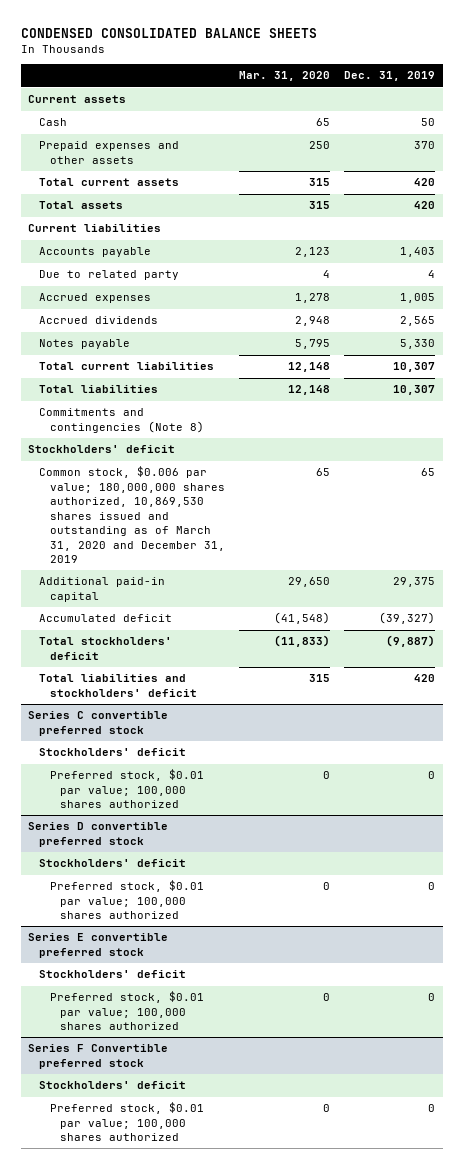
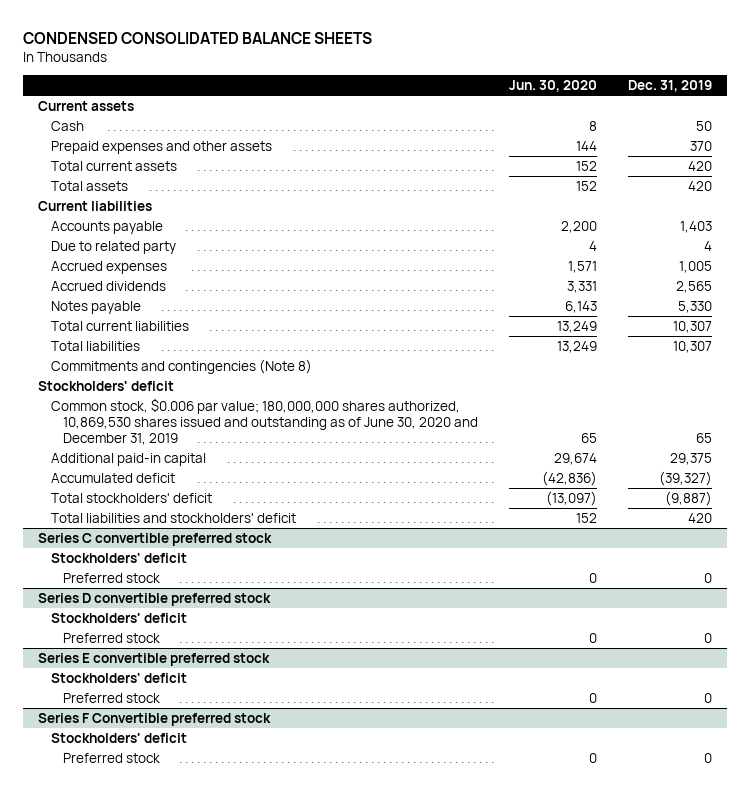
- | Mar. 31, 2020 | Dec. 31, 2019
+ | Jun. 30, 2020 | Dec. 31, 2019
- Common stock, $0.006 par value; 180,000,000 shares authorized, 10,869,530 shares issued and outstanding as of March 31, 2020 and December 31, 2019 | 65 | 65
+ Common stock, $0.006 par value; 180,000,000 shares authorized, 10,869,530 shares issued and outstanding as of June 30, 2020 and December 31, 2019 | 65 | 65
@ Series C convertible preferred stock
- Preferred stock, $0.01 par value; 100,000 shares authorized | 0 | 0
+ Preferred stock | 0 | 0
@ Series D convertible preferred stock
- Preferred stock, $0.01 par value; 100,000 shares authorized | 0 | 0
+ Preferred stock | 0 | 0
@ Series E convertible preferred stock
- Preferred stock, $0.01 par value; 100,000 shares authorized | 0 | 0
+ Preferred stock | 0 | 0
@ Series F Convertible preferred stock
- Preferred stock, $0.01 par value; 100,000 shares authorized | 0 | 0
+ Preferred stock | 0 | 0

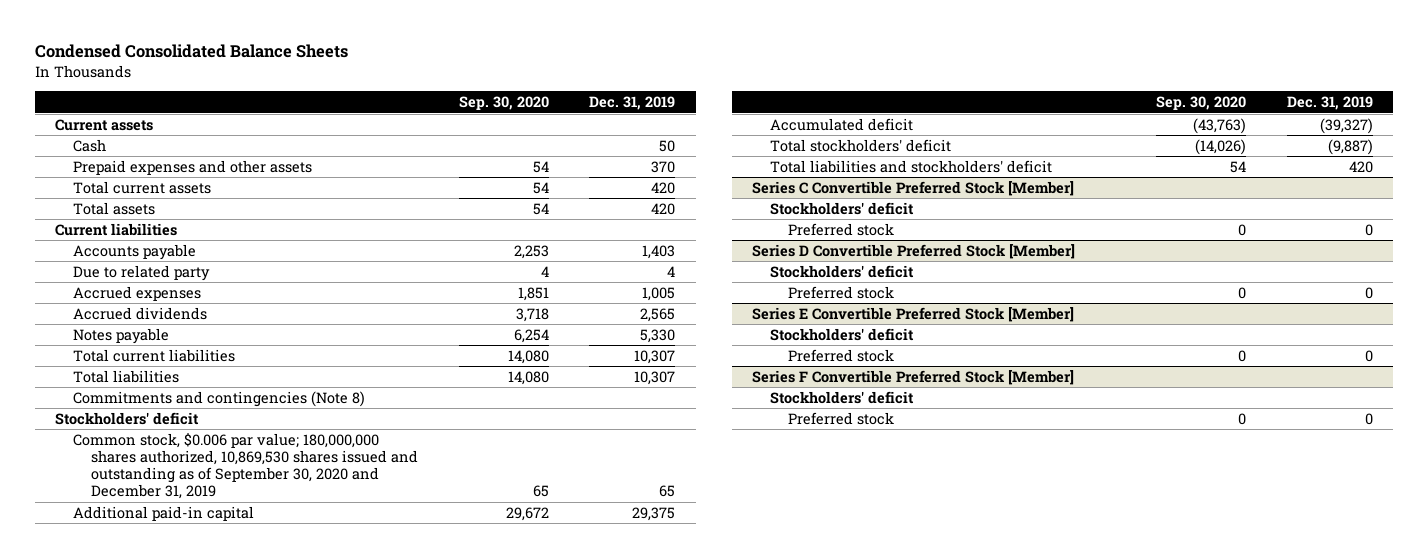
- CONDENSED CONSOLIDATED BALANCE SHEETS
+ Condensed Consolidated Balance Sheets
- | Jun. 30, 2020 | Dec. 31, 2019
+ | Sep. 30, 2020 | Dec. 31, 2019
- Common stock, $0.006 par value; 180,000,000 shares authorized, 10,869,530 shares issued and outstanding as of June 30, 2020 and December 31, 2019 | 65 | 65
+ Common stock, $0.006 par value; 180,000,000 shares authorized, 10,869,530 shares issued and outstanding as of September 30, 2020 and December 31, 2019 | 65 | 65
- Series C convertible preferred stock
+ Series C Convertible Preferred Stock [Member]
- Series D convertible preferred stock
+ Series D Convertible Preferred Stock [Member]
- Series E convertible preferred stock
+ Series E Convertible Preferred Stock [Member]
- Series F Convertible preferred stock
+ Series F Convertible Preferred Stock [Member]

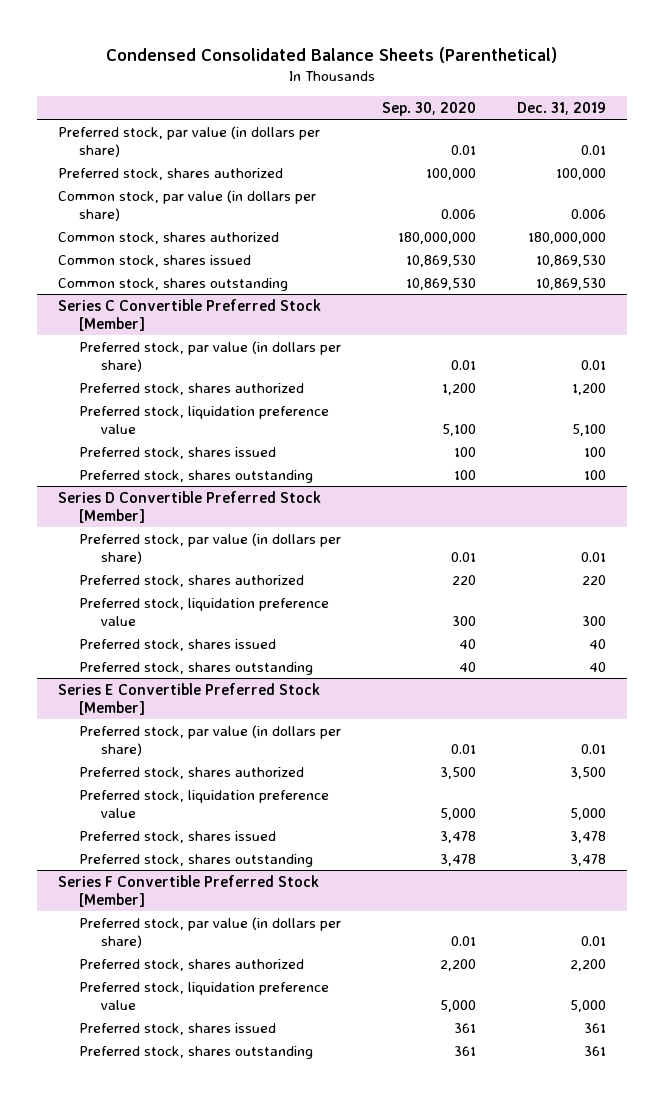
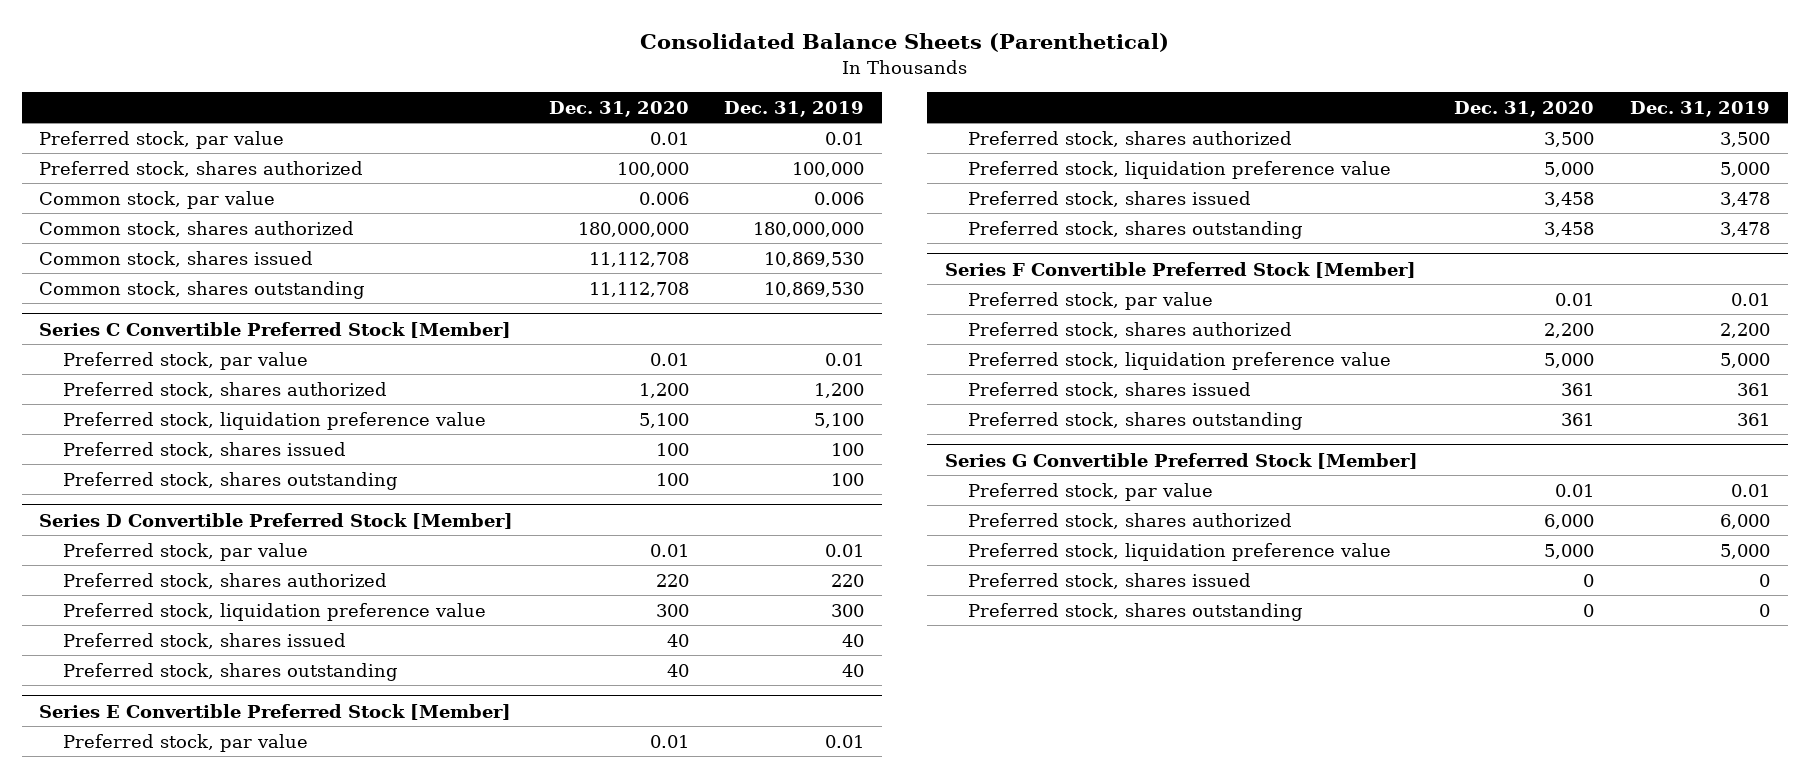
- Condensed Consolidated Balance Sheets (Parenthetical)
+ Consolidated Balance Sheets (Parenthetical)
- | Sep. 30, 2020 | Dec. 31, 2019
+ | Dec. 31, 2020 | Dec. 31, 2019
- Preferred stock, par value (in dollars per share) | 0.01 | 0.01
+ Preferred stock, par value | 0.01 | 0.01
- Common stock, par value (in dollars per share) | 0.006 | 0.006
+ Common stock, par value | 0.006 | 0.006
@ Series C Convertible Preferred Stock [Member]
- Preferred stock, par value (in dollars per share) | 0.01 | 0.01
+ Preferred stock, par value | 0.01 | 0.01
@ Series D Convertible Preferred Stock [Member]
- Preferred stock, par value (in dollars per share) | 0.01 | 0.01
+ Preferred stock, par value | 0.01 | 0.01
@ Series E Convertible Preferred Stock [Member]
- Preferred stock, par value (in dollars per share) | 0.01 | 0.01
+ Preferred stock, par value | 0.01 | 0.01
@ Series F Convertible Preferred Stock [Member]
- Preferred stock, par value (in dollars per share) | 0.01 | 0.01
+ Preferred stock, par value | 0.01 | 0.01
+ Series G Convertible Preferred Stock [Member]
+ Preferred stock, par value | 0.01 | 0.01
+ Preferred stock, shares authorized | 6,000 | 6,000
+ Preferred stock, liquidation preference value | 5,000 | 5,000
+ Preferred stock, shares issued | 0 | 0
+ Preferred stock, shares outstanding | 0 | 0

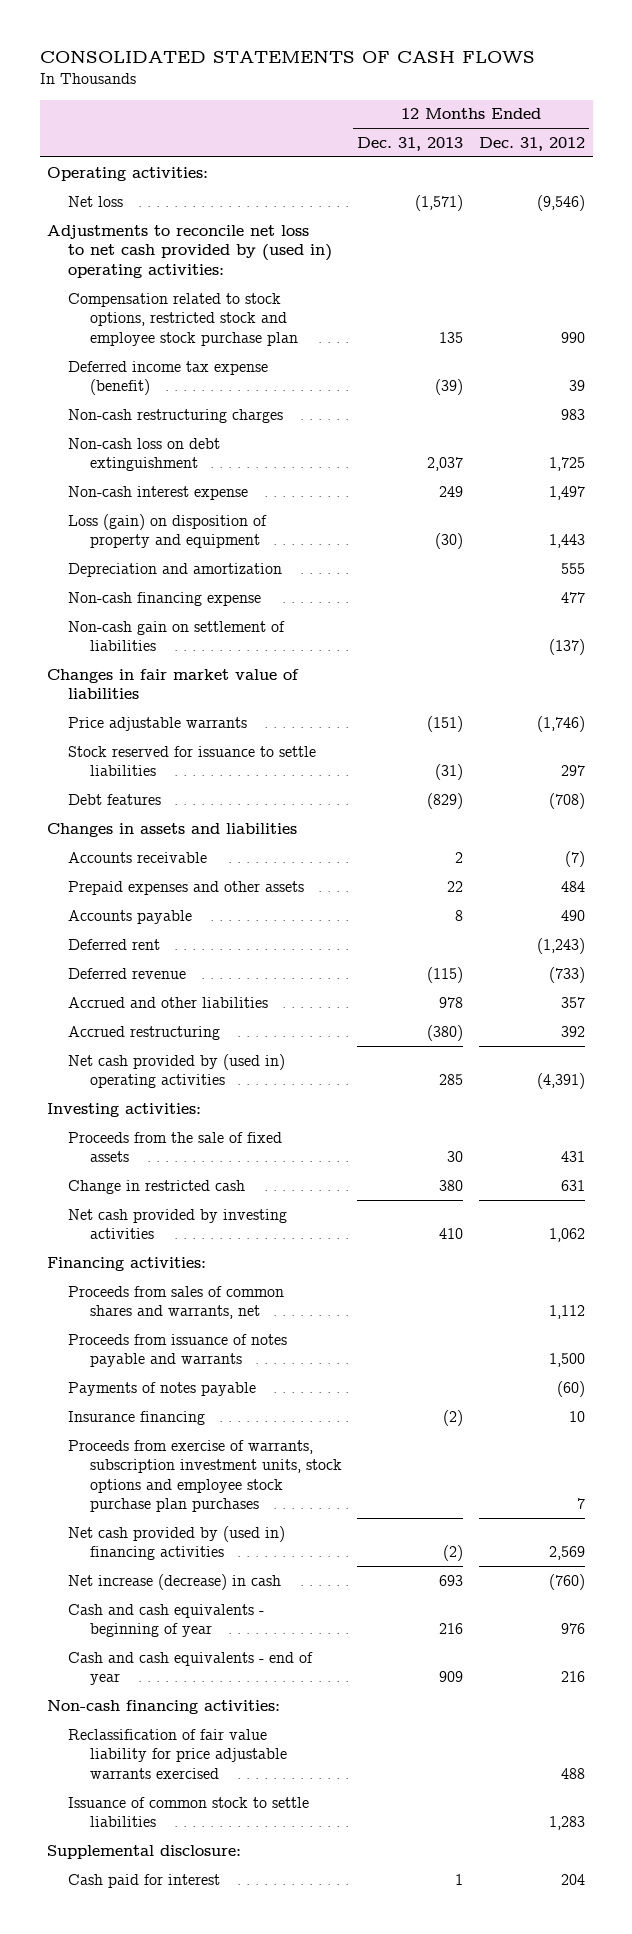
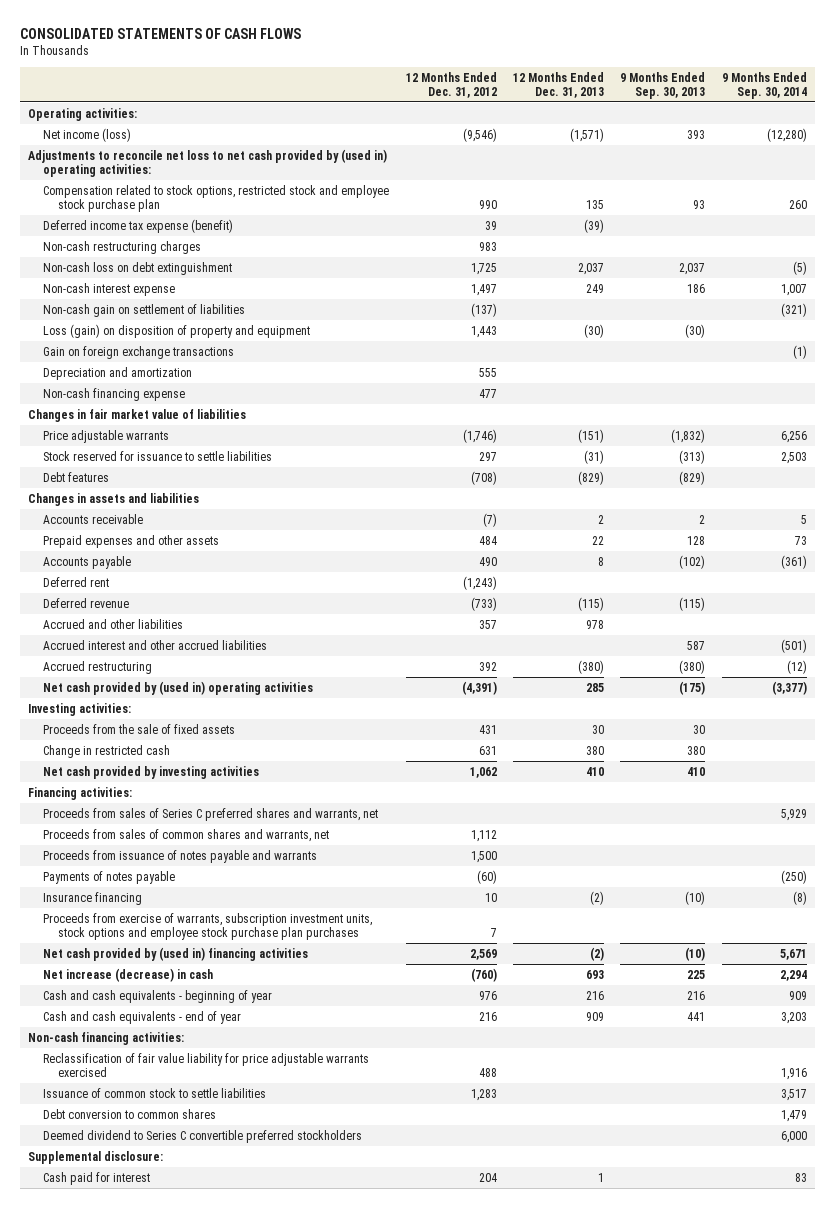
- | 12 Months Ended Dec. 31, 2013 | 12 Months Ended Dec. 31, 2012
+ | 12 Months Ended Dec. 31, 2012 | 12 Months Ended Dec. 31, 2013 | 9 Months Ended Sep. 30, 2013 | 9 Months Ended Sep. 30, 2014
- Net loss | (1,571) | (9,546)
+ Net income (loss) | (9,546) | (1,571) | 393 | (12,280)
moved up: Non-cash gain on settlement of liabilities | (137) | | | (321)
+ Gain on foreign exchange transactions | | | | (1)
+ Accrued interest and other accrued liabilities | | | 587 | (501)
+ Proceeds from sales of Series C preferred shares and warrants, net | | | | 5,929
+ Debt conversion to common shares | | | | 1,479
+ Deemed dividend to Series C convertible preferred stockholders | | | | 6,000

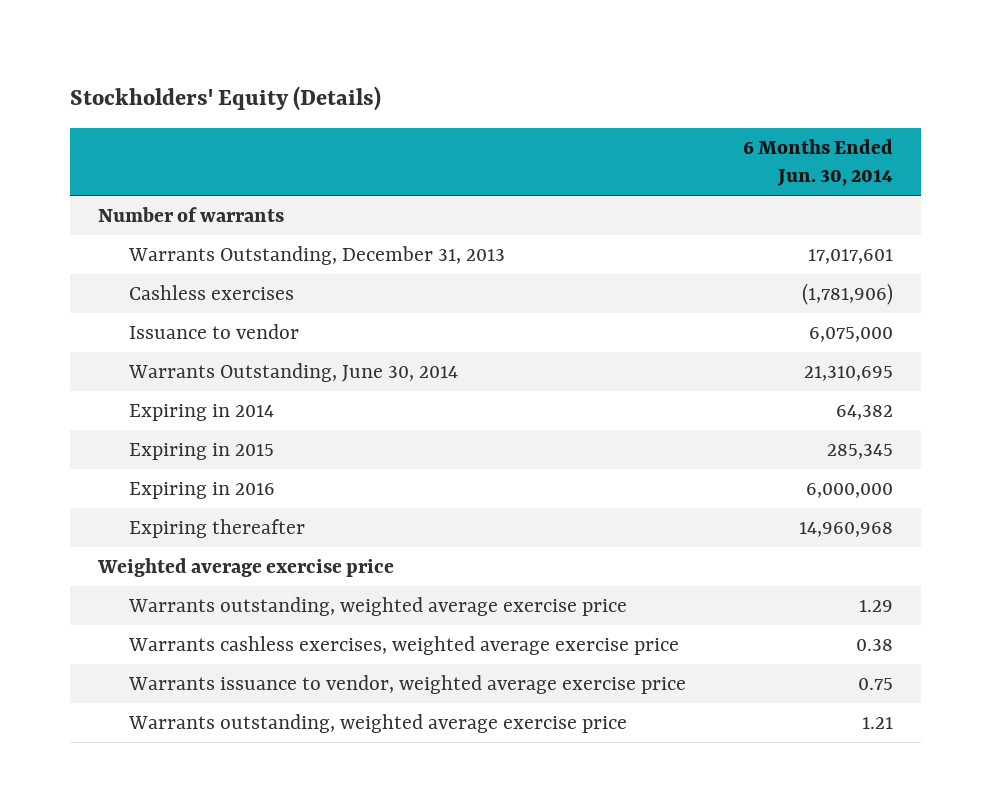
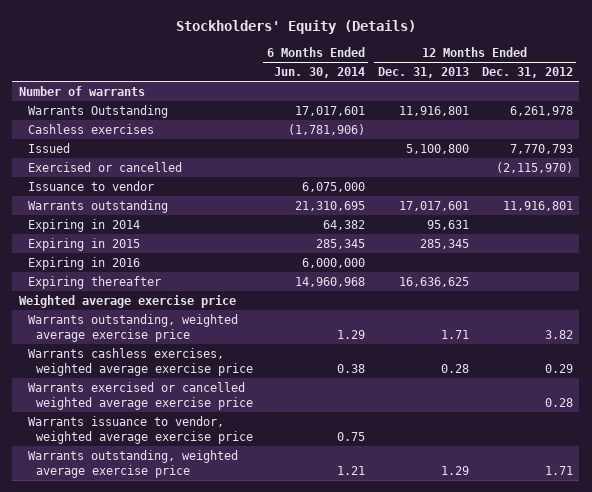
- | 6 Months Ended Jun. 30, 2014
+ | 6 Months Ended Jun. 30, 2014 | 12 Months Ended Dec. 31, 2013 | 12 Months Ended Dec. 31, 2012
- Warrants Outstanding, December 31, 2013 | 17,017,601
+ Warrants Outstanding | 17,017,601 | 11,916,801 | 6,261,978
+ Issued | | 5,100,800 | 7,770,793
+ Exercised or cancelled | | | (2,115,970)
- Warrants Outstanding, June 30, 2014 | 21,310,695
+ Warrants outstanding | 21,310,695 | 17,017,601 | 11,916,801
+ Warrants exercised or cancelled weighted average exercise price | | | 0.28

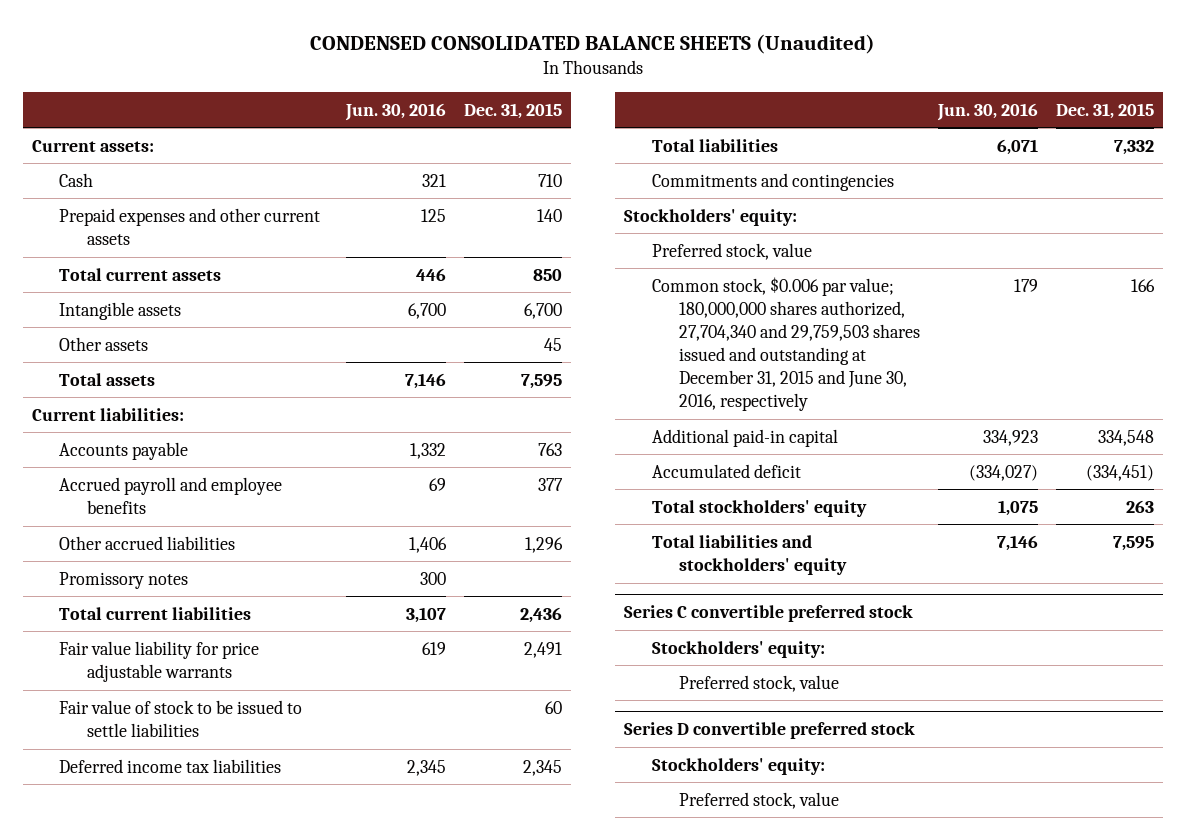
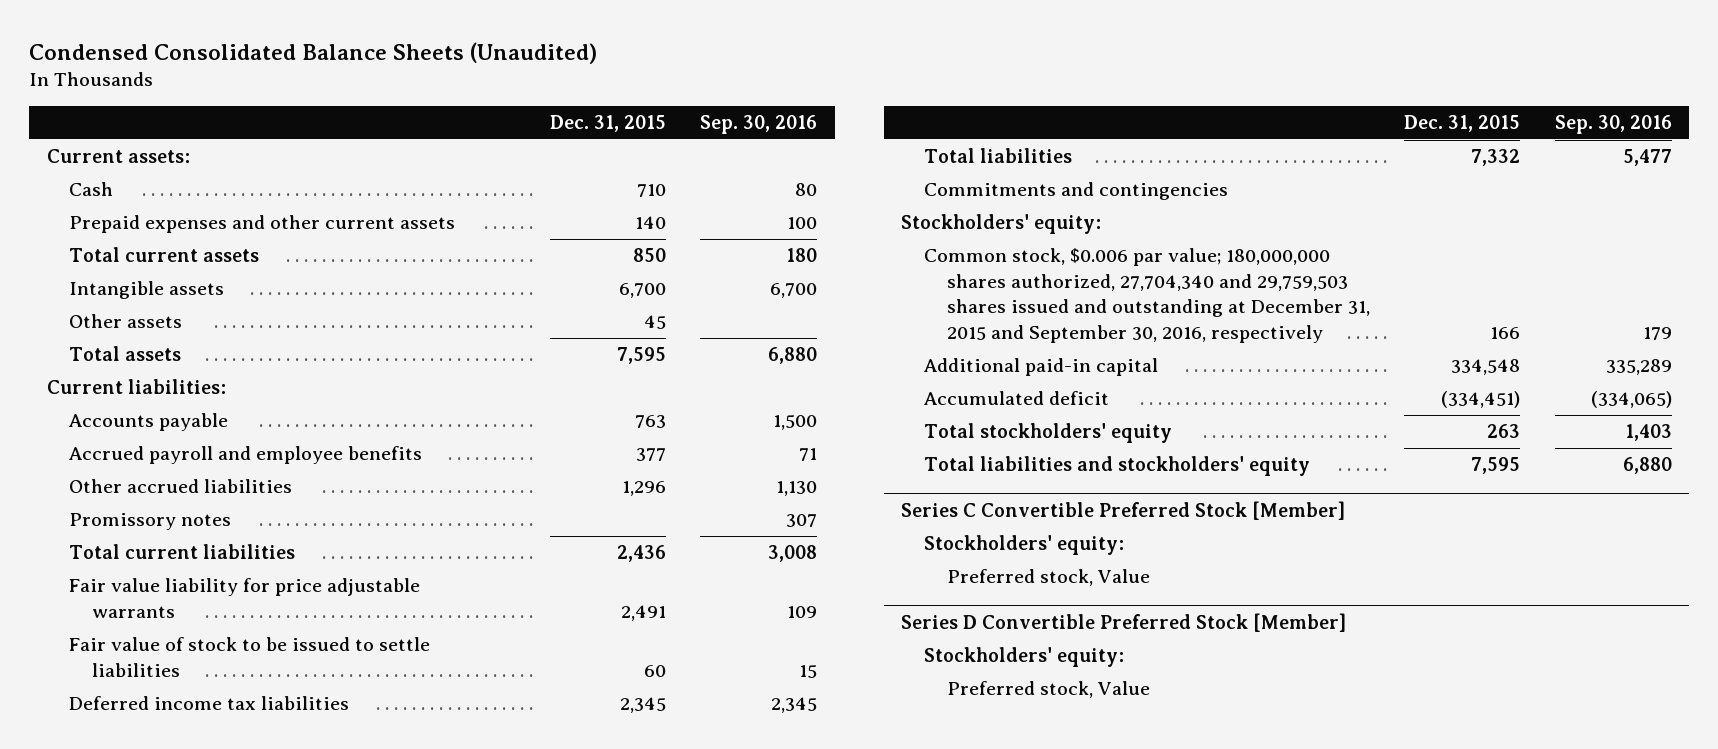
- CONDENSED CONSOLIDATED BALANCE SHEETS (Unaudited)
+ Condensed Consolidated Balance Sheets (Unaudited)
- | Jun. 30, 2016 | Dec. 31, 2015
+ | Dec. 31, 2015 | Sep. 30, 2016
- Preferred stock, value
- Common stock, $0.006 par value; 180,000,000 shares authorized, 27,704,340 and 29,759,503 shares issued and outstanding at December 31, 2015 and June 30, 2016, respectively | 179 | 166
+ Common stock, $0.006 par value; 180,000,000 shares authorized, 27,704,340 and 29,759,503 shares issued and outstanding at December 31, 2015 and September 30, 2016, respectively | 166 | 179
- Series C convertible preferred stock
+ Series C Convertible Preferred Stock [Member]
- Preferred stock, value
- Series D convertible preferred stock
+ Preferred stock, Value
+ Series D Convertible Preferred Stock [Member]
- Preferred stock, value
+ Preferred stock, Value

